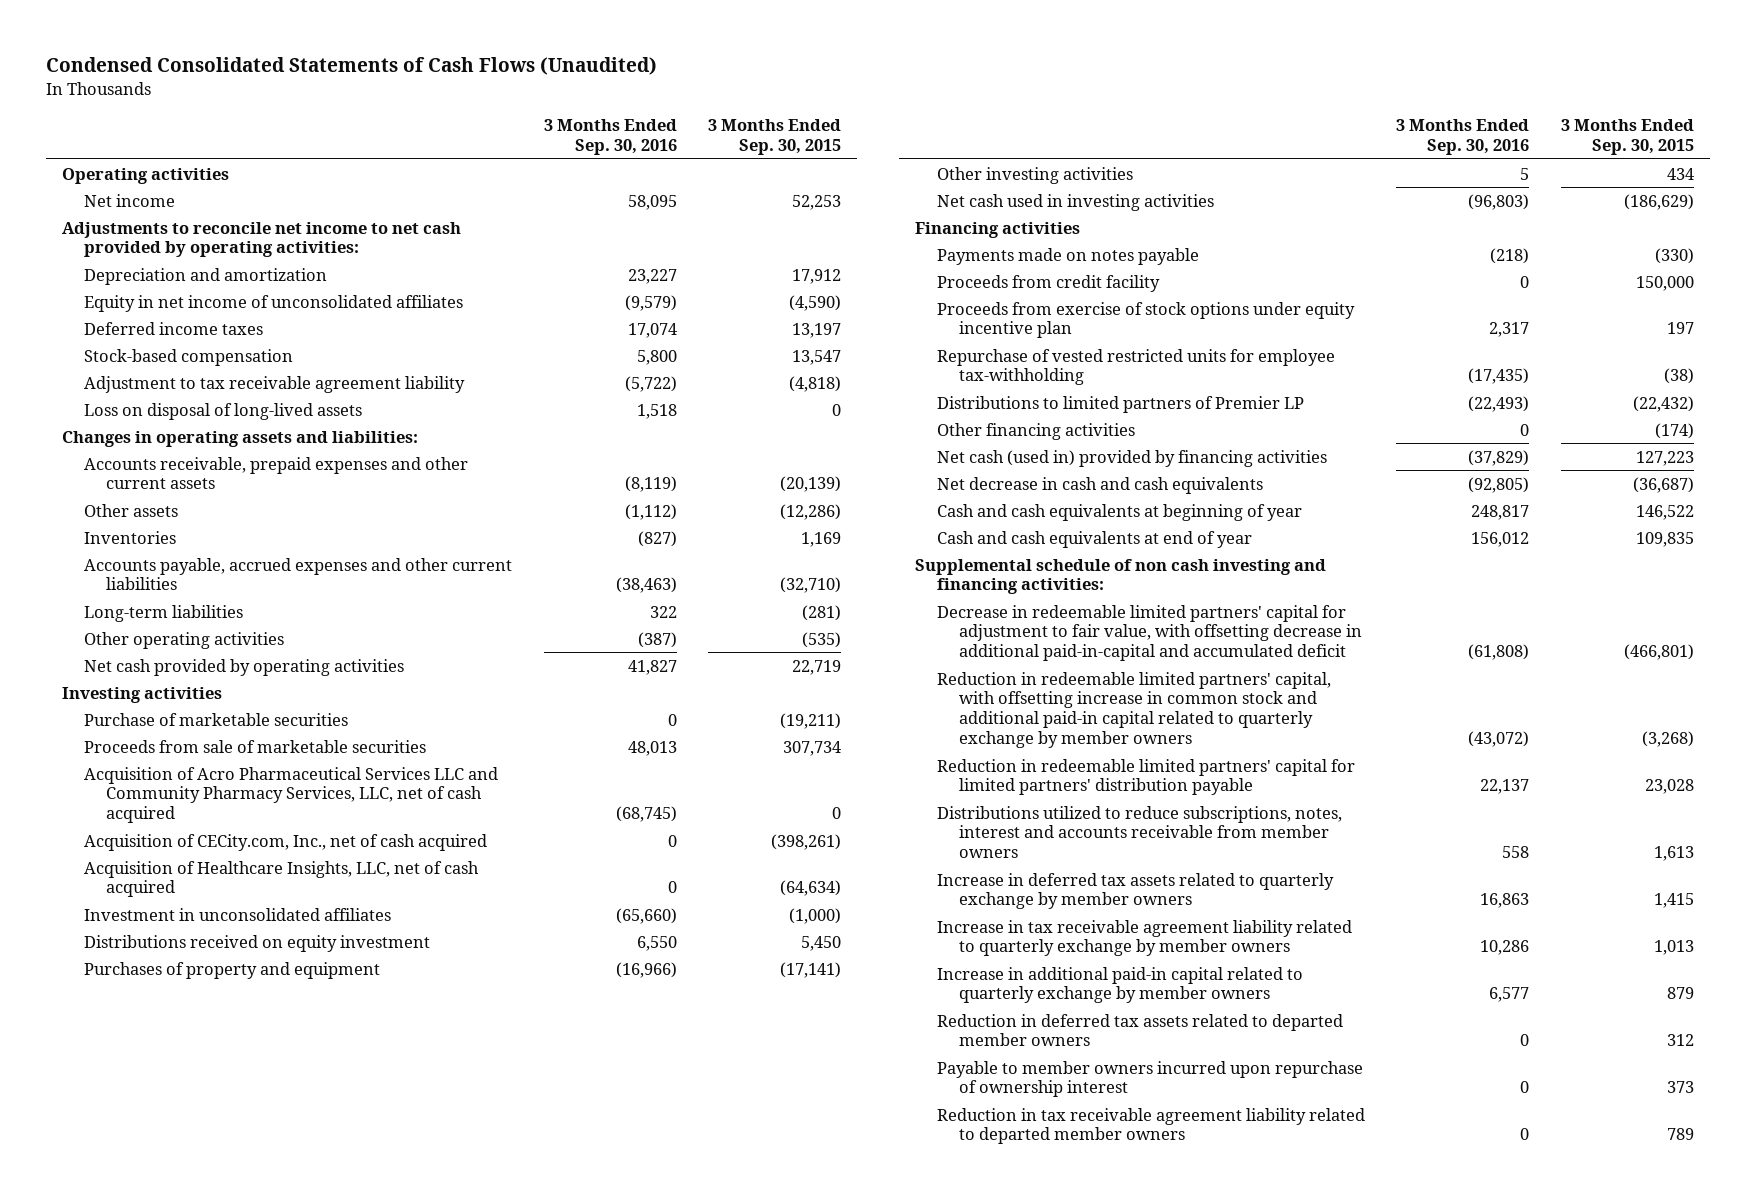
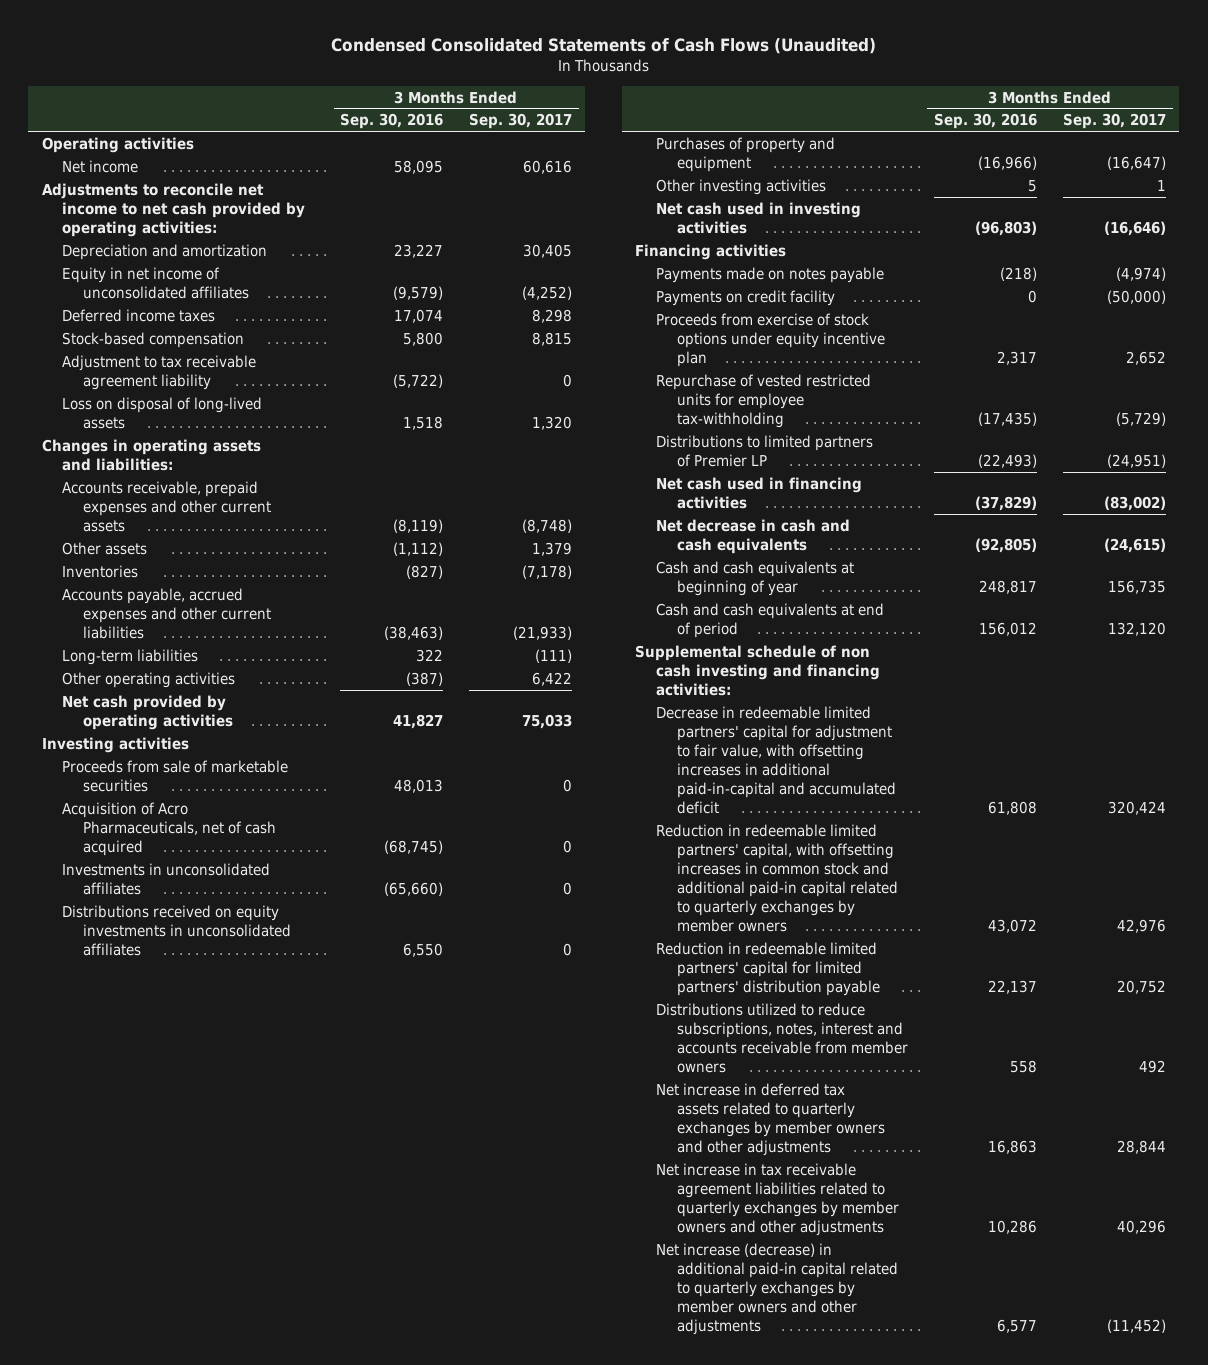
- | 3 Months Ended Sep. 30, 2016 | 3 Months Ended Sep. 30, 2015
+ | 3 Months Ended Sep. 30, 2016 | 3 Months Ended Sep. 30, 2017
- Purchase of marketable securities | 0 | (19,211)
- Acquisition of Acro Pharmaceutical Services LLC and Community Pharmacy Services, LLC, net of cash acquired | (68,745) | 0
- Acquisition of CECity.com, Inc., net of cash acquired | 0 | (398,261)
- Acquisition of Healthcare Insights, LLC, net of cash acquired | 0 | (64,634)
- Investment in unconsolidated affiliates | (65,660) | (1,000)
- Distributions received on equity investment | 6,550 | 5,450
+ Acquisition of Acro Pharmaceuticals, net of cash acquired | (68,745) | 0
+ Investments in unconsolidated affiliates | (65,660) | 0
+ Distributions received on equity investments in unconsolidated affiliates | 6,550 | 0
- Proceeds from credit facility | 0 | 150,000
+ Payments on credit facility | 0 | (50,000)
- Other financing activities | 0 | (174)
- Net cash (used in) provided by financing activities | (37,829) | 127,223
+ Net cash used in financing activities | (37,829) | (83,002)
- Cash and cash equivalents at end of year | 156,012 | 109,835
+ Cash and cash equivalents at end of period | 156,012 | 132,120
- Decrease in redeemable limited partners' capital for adjustment to fair value, with offsetting decrease in additional paid-in-capital and accumulated deficit | (61,808) | (466,801)
- Reduction in redeemable limited partners' capital, with offsetting increase in common stock and additional paid-in capital related to quarterly exchange by member owners | (43,072) | (3,268)
+ Decrease in redeemable limited partners' capital for adjustment to fair value, with offsetting increases in additional paid-in-capital and accumulated deficit | 61,808 | 320,424
+ Reduction in redeemable limited partners' capital, with offsetting increases in common stock and additional paid-in capital related to quarterly exchanges by member owners | 43,072 | 42,976
- Increase in deferred tax assets related to quarterly exchange by member owners | 16,863 | 1,415
- Increase in tax receivable agreement liability related to quarterly exchange by member owners | 10,286 | 1,013
- Increase in additional paid-in capital related to quarterly exchange by member owners | 6,577 | 879
- Reduction in deferred tax assets related to departed member owners | 0 | 312
- Payable to member owners incurred upon repurchase of ownership interest | 0 | 373
- Reduction in tax receivable agreement liability related to departed member owners | 0 | 789
+ Net increase in deferred tax assets related to quarterly exchanges by member owners and other adjustments | 16,863 | 28,844
+ Net increase in tax receivable agreement liabilities related to quarterly exchanges by member owners and other adjustments | 10,286 | 40,296
+ Net increase (decrease) in additional paid-in capital related to quarterly exchanges by member owners and other adjustments | 6,577 | (11,452)

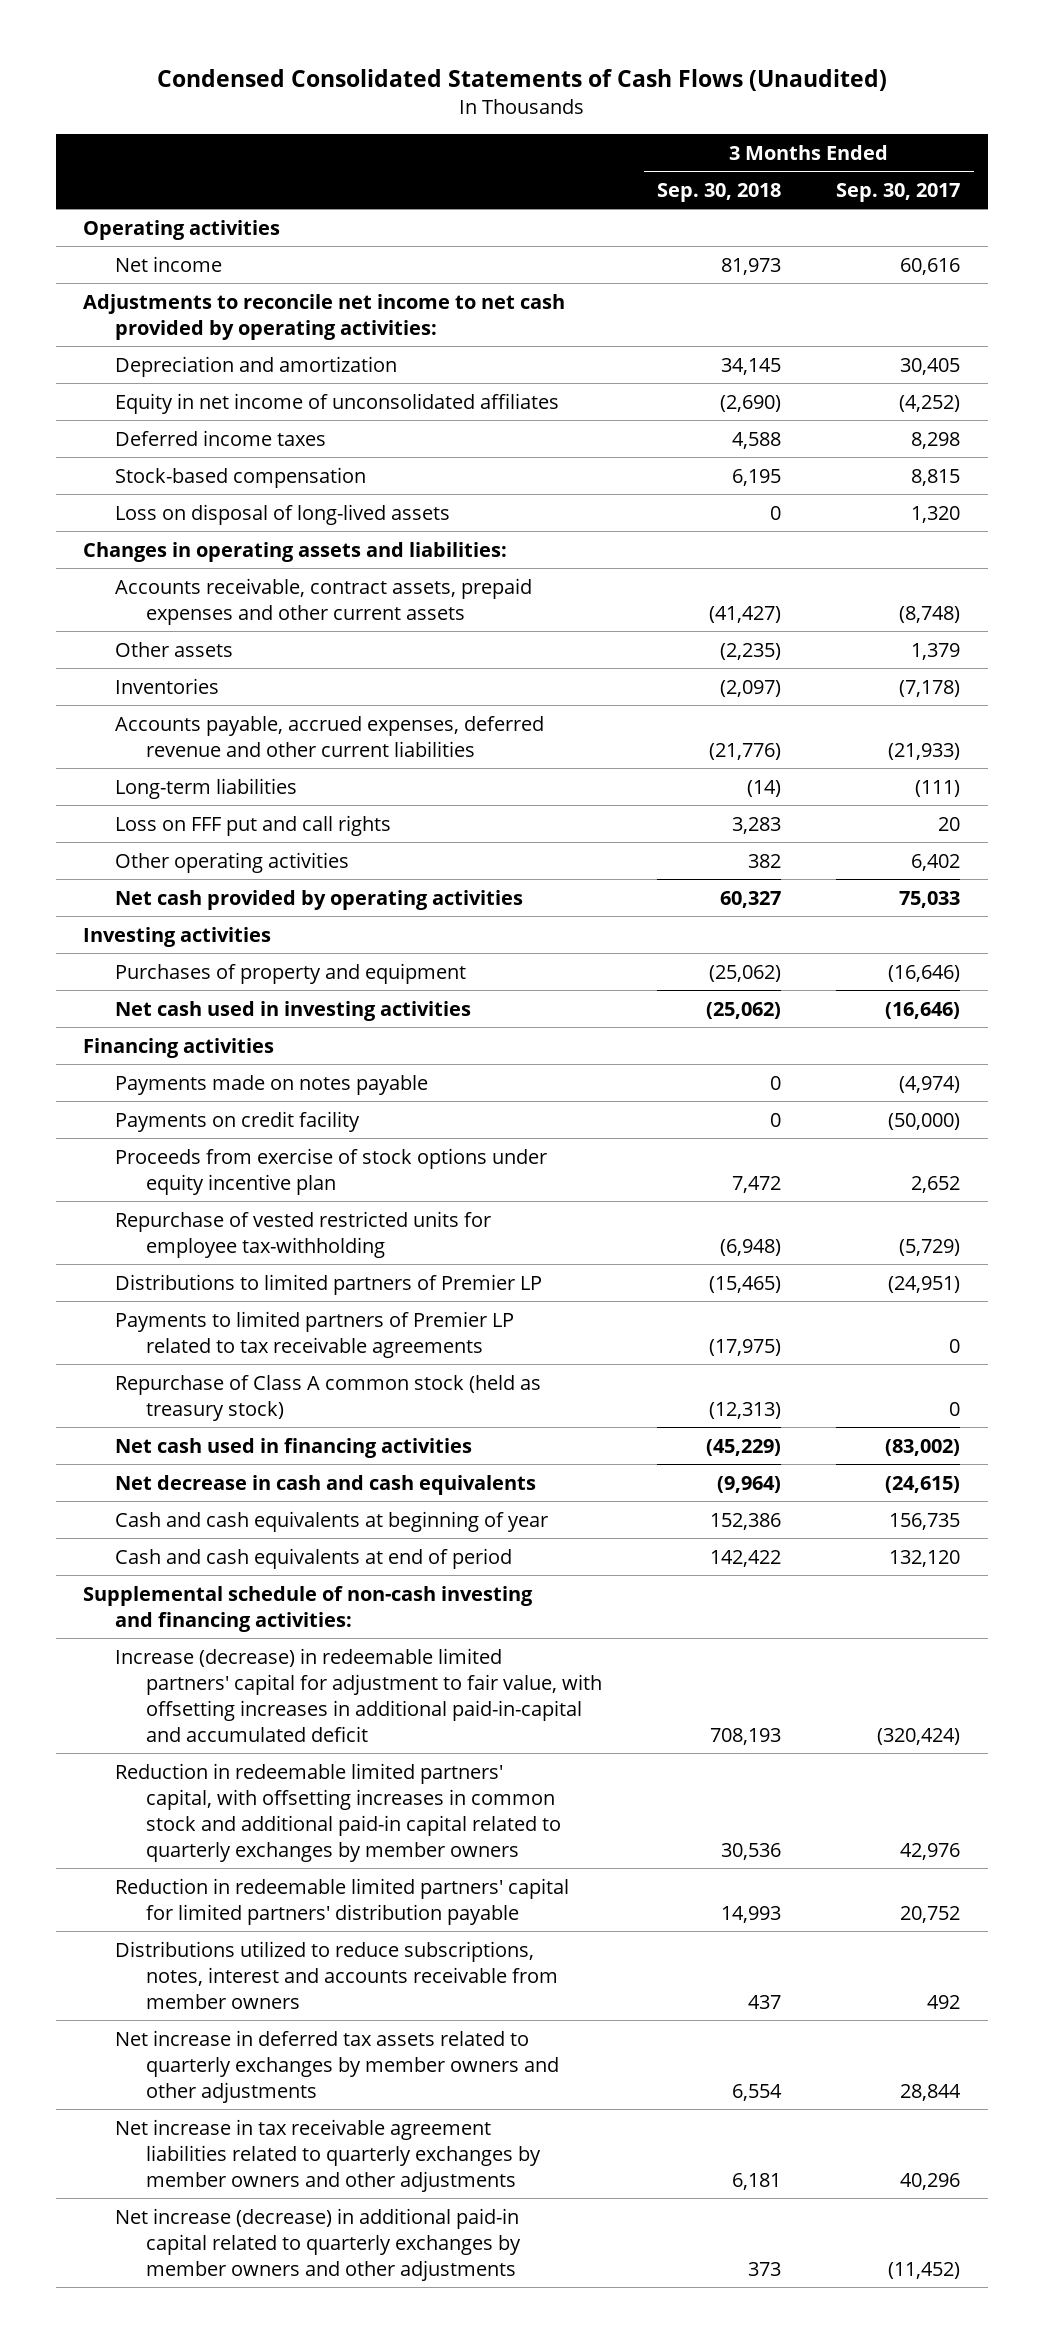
- | 3 Months Ended Sep. 30, 2016 | 3 Months Ended Sep. 30, 2017
+ | 3 Months Ended Sep. 30, 2018 | 3 Months Ended Sep. 30, 2017
- Adjustment to tax receivable agreement liability | (5,722) | 0
- Accounts receivable, prepaid expenses and other current assets | (8,119) | (8,748)
+ Accounts receivable, contract assets, prepaid expenses and other current assets | (41,427) | (8,748)
- Accounts payable, accrued expenses and other current liabilities | (38,463) | (21,933)
+ Accounts payable, accrued expenses, deferred revenue and other current liabilities | (21,776) | (21,933)
- Other operating activities | (387) | 6,422
+ Loss on FFF put and call rights | 3,283 | 20
+ Other operating activities | 382 | 6,402
- Proceeds from sale of marketable securities | 48,013 | 0
- Acquisition of Acro Pharmaceuticals, net of cash acquired | (68,745) | 0
- Investments in unconsolidated affiliates | (65,660) | 0
- Distributions received on equity investments in unconsolidated affiliates | 6,550 | 0
- Purchases of property and equipment | (16,966) | (16,647)
- Other investing activities | 5 | 1
+ Purchases of property and equipment | (25,062) | (16,646)
+ Payments to limited partners of Premier LP related to tax receivable agreements | (17,975) | 0
+ Repurchase of Class A common stock (held as treasury stock) | (12,313) | 0
- Supplemental schedule of non cash investing and financing activities:
- Decrease in redeemable limited partners' capital for adjustment to fair value, with offsetting increases in additional paid-in-capital and accumulated deficit | 61,808 | 320,424
+ Supplemental schedule of non-cash investing and financing activities:
+ Increase (decrease) in redeemable limited partners' capital for adjustment to fair value, with offsetting increases in additional paid-in-capital and accumulated deficit | 708,193 | (320,424)

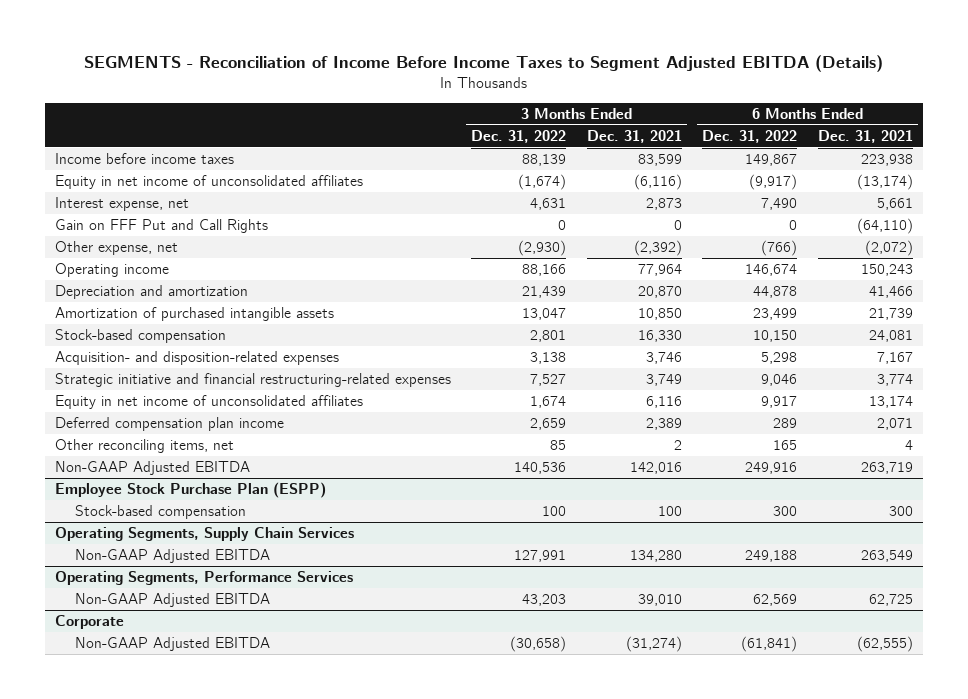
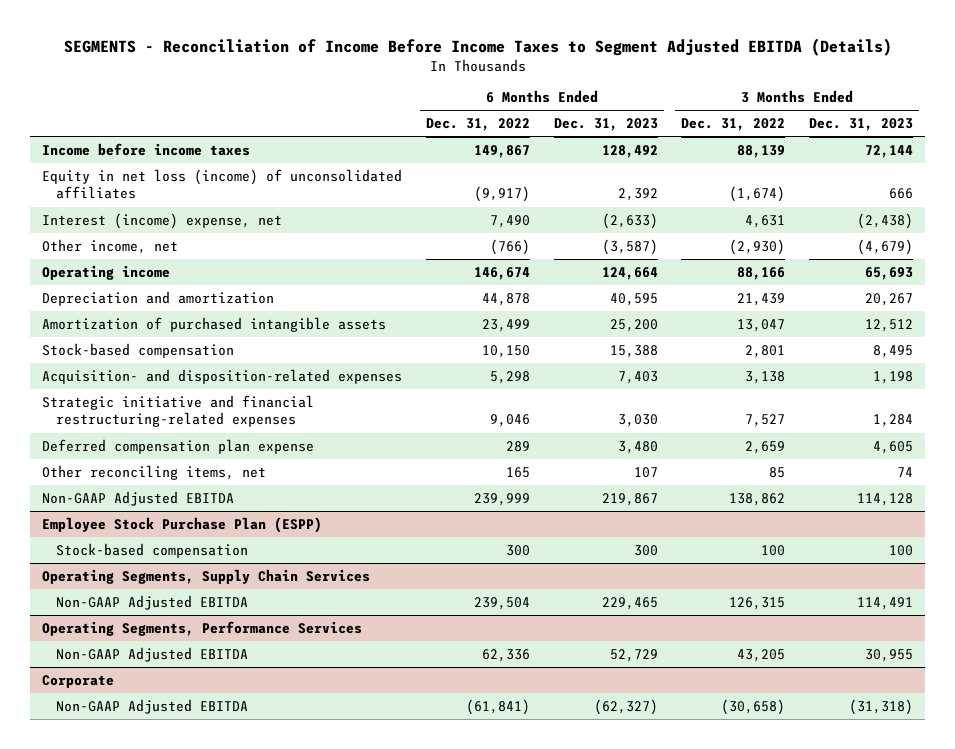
- | 3 Months Ended Dec. 31, 2022 | 3 Months Ended Dec. 31, 2021 | 6 Months Ended Dec. 31, 2022 | 6 Months Ended Dec. 31, 2021
+ | 6 Months Ended Dec. 31, 2022 | 6 Months Ended Dec. 31, 2023 | 3 Months Ended Dec. 31, 2022 | 3 Months Ended Dec. 31, 2023
- Equity in net income of unconsolidated affiliates | (1,674) | (6,116) | (9,917) | (13,174)
- Interest expense, net | 4,631 | 2,873 | 7,490 | 5,661
- Gain on FFF Put and Call Rights | 0 | 0 | 0 | (64,110)
- Other expense, net | (2,930) | (2,392) | (766) | (2,072)
+ Equity in net loss (income) of unconsolidated affiliates | (9,917) | 2,392 | (1,674) | 666
+ Interest (income) expense, net | 7,490 | (2,633) | 4,631 | (2,438)
+ Other income, net | (766) | (3,587) | (2,930) | (4,679)
- Equity in net income of unconsolidated affiliates | 1,674 | 6,116 | 9,917 | 13,174
- Deferred compensation plan income | 2,659 | 2,389 | 289 | 2,071
+ Deferred compensation plan expense | 289 | 3,480 | 2,659 | 4,605
- Non-GAAP Adjusted EBITDA | 140,536 | 142,016 | 249,916 | 263,719
+ Non-GAAP Adjusted EBITDA | 239,999 | 219,867 | 138,862 | 114,128
@ Operating Segments, Supply Chain Services
- Non-GAAP Adjusted EBITDA | 127,991 | 134,280 | 249,188 | 263,549
+ Non-GAAP Adjusted EBITDA | 239,504 | 229,465 | 126,315 | 114,491
@ Operating Segments, Performance Services
- Non-GAAP Adjusted EBITDA | 43,203 | 39,010 | 62,569 | 62,725
+ Non-GAAP Adjusted EBITDA | 62,336 | 52,729 | 43,205 | 30,955

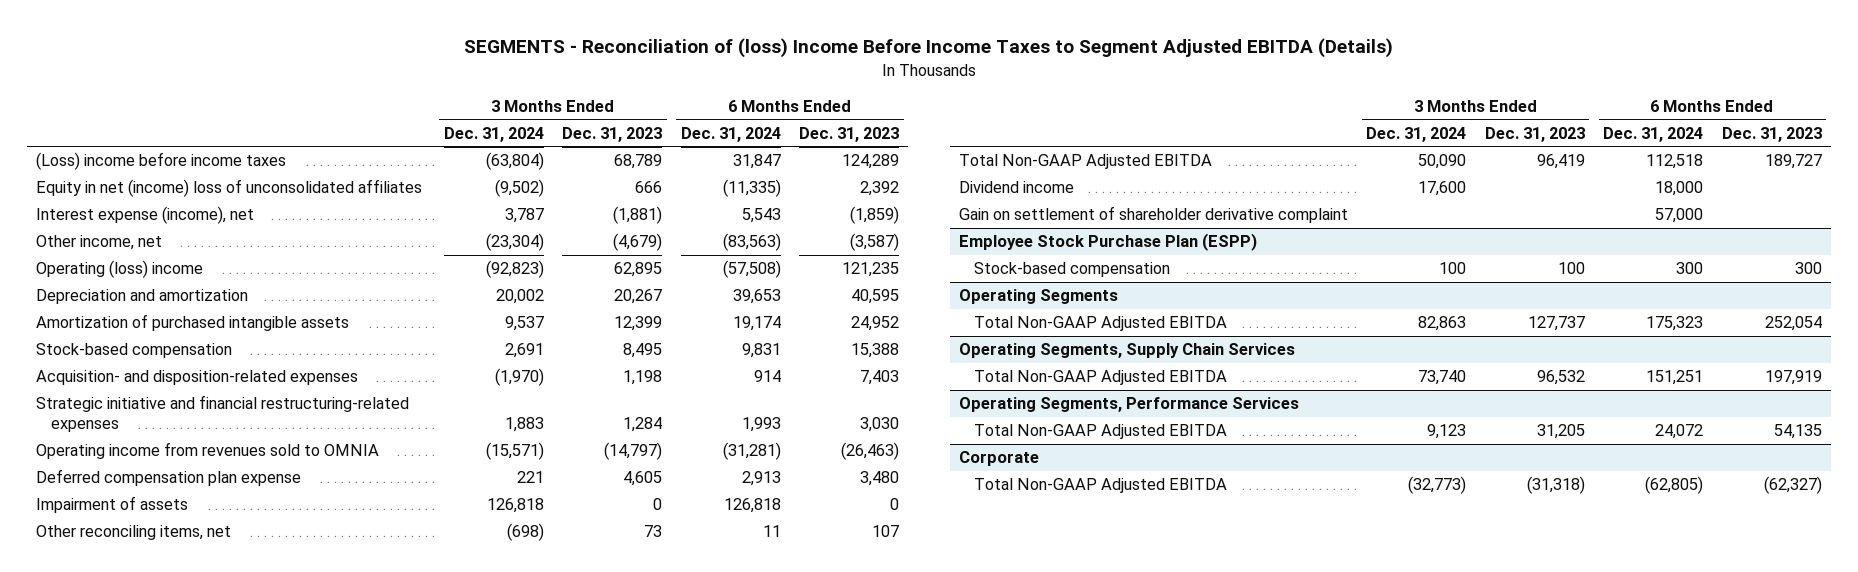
- SEGMENTS - Reconciliation of Income Before Income Taxes to Segment Adjusted EBITDA (Details)
+ SEGMENTS - Reconciliation of (loss) Income Before Income Taxes to Segment Adjusted EBITDA (Details)
- | 6 Months Ended Dec. 31, 2022 | 6 Months Ended Dec. 31, 2023 | 3 Months Ended Dec. 31, 2022 | 3 Months Ended Dec. 31, 2023
+ | 3 Months Ended Dec. 31, 2024 | 3 Months Ended Dec. 31, 2023 | 6 Months Ended Dec. 31, 2024 | 6 Months Ended Dec. 31, 2023
- Income before income taxes | 149,867 | 128,492 | 88,139 | 72,144
- Equity in net loss (income) of unconsolidated affiliates | (9,917) | 2,392 | (1,674) | 666
- Interest (income) expense, net | 7,490 | (2,633) | 4,631 | (2,438)
+ (Loss) income before income taxes | (63,804) | 68,789 | 31,847 | 124,289
+ Equity in net (income) loss of unconsolidated affiliates | (9,502) | 666 | (11,335) | 2,392
+ Interest expense (income), net | 3,787 | (1,881) | 5,543 | (1,859)
- Operating income | 146,674 | 124,664 | 88,166 | 65,693
+ Operating (loss) income | (92,823) | 62,895 | (57,508) | 121,235
- Amortization of purchased intangible assets | 23,499 | 25,200 | 13,047 | 12,512
+ Amortization of purchased intangible assets | 9,537 | 12,399 | 19,174 | 24,952
+ Operating income from revenues sold to OMNIA | (15,571) | (14,797) | (31,281) | (26,463)
- Other reconciling items, net | 165 | 107 | 85 | 74
- Non-GAAP Adjusted EBITDA | 239,999 | 219,867 | 138,862 | 114,128
+ Impairment of assets | 126,818 | 0 | 126,818 | 0
+ Other reconciling items, net | (698) | 73 | 11 | 107
+ Total Non-GAAP Adjusted EBITDA | 50,090 | 96,419 | 112,518 | 189,727
+ Dividend income | 17,600 | | 18,000 |
+ Gain on settlement of shareholder derivative complaint | | | 57,000 |
+ Operating Segments
+ Total Non-GAAP Adjusted EBITDA | 82,863 | 127,737 | 175,323 | 252,054
@ Operating Segments, Supply Chain Services
- Non-GAAP Adjusted EBITDA | 239,504 | 229,465 | 126,315 | 114,491
+ Total Non-GAAP Adjusted EBITDA | 73,740 | 96,532 | 151,251 | 197,919
@ Operating Segments, Performance Services
- Non-GAAP Adjusted EBITDA | 62,336 | 52,729 | 43,205 | 30,955
+ Total Non-GAAP Adjusted EBITDA | 9,123 | 31,205 | 24,072 | 54,135
@ Corporate
- Non-GAAP Adjusted EBITDA | (61,841) | (62,327) | (30,658) | (31,318)
+ Total Non-GAAP Adjusted EBITDA | (32,773) | (31,318) | (62,805) | (62,327)

